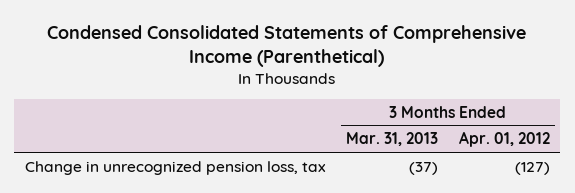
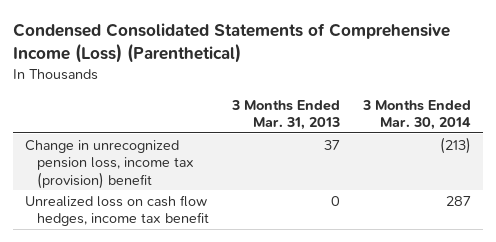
- Condensed Consolidated Statements of Comprehensive Income (Parenthetical)
+ Condensed Consolidated Statements of Comprehensive Income (Loss) (Parenthetical)
- | 3 Months Ended Mar. 31, 2013 | 3 Months Ended Apr. 01, 2012
+ | 3 Months Ended Mar. 31, 2013 | 3 Months Ended Mar. 30, 2014
- Change in unrecognized pension loss, tax | (37) | (127)
+ Change in unrecognized pension loss, income tax (provision) benefit | 37 | (213)
+ Unrealized loss on cash flow hedges, income tax benefit | 0 | 287

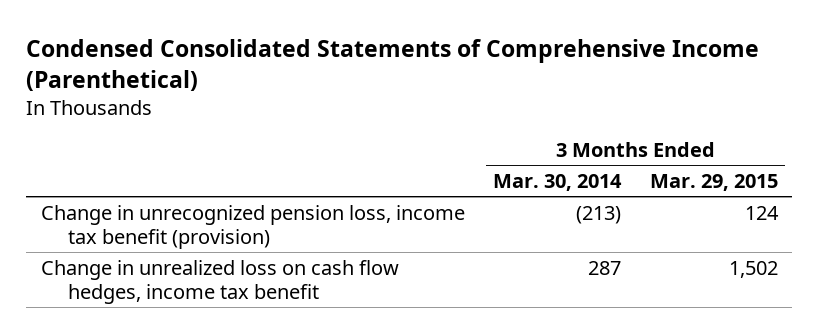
- Condensed Consolidated Statements of Comprehensive Income (Loss) (Parenthetical)
+ Condensed Consolidated Statements of Comprehensive Income (Parenthetical)
- | 3 Months Ended Mar. 31, 2013 | 3 Months Ended Mar. 30, 2014
+ | 3 Months Ended Mar. 30, 2014 | 3 Months Ended Mar. 29, 2015
- Change in unrecognized pension loss, income tax (provision) benefit | 37 | (213)
- Unrealized loss on cash flow hedges, income tax benefit | 0 | 287
+ Change in unrecognized pension loss, income tax benefit (provision) | (213) | 124
+ Change in unrealized loss on cash flow hedges, income tax benefit | 287 | 1,502

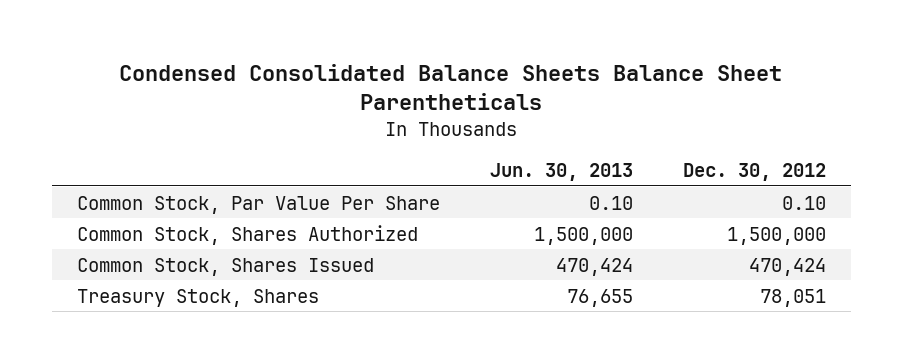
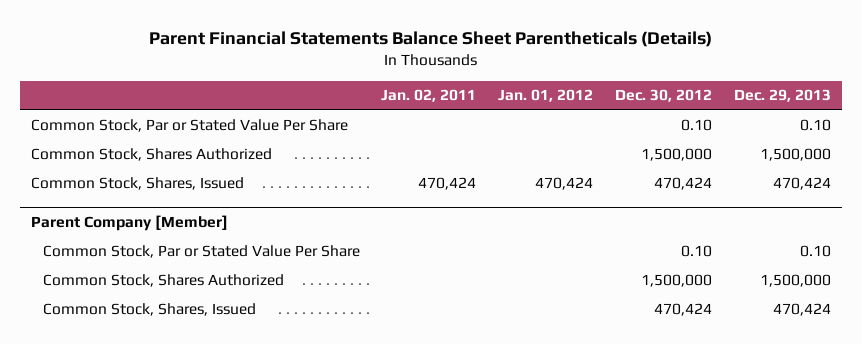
- Condensed Consolidated Balance Sheets Balance Sheet Parentheticals
+ Parent Financial Statements Balance Sheet Parentheticals (Details)
- | Jun. 30, 2013 | Dec. 30, 2012
+ | Jan. 02, 2011 | Jan. 01, 2012 | Dec. 30, 2012 | Dec. 29, 2013
- Common Stock, Par Value Per Share | 0.10 | 0.10
+ Common Stock, Par or Stated Value Per Share | | | 0.10 | 0.10
- Common Stock, Shares Issued | 470,424 | 470,424
- Treasury Stock, Shares | 76,655 | 78,051
+ Common Stock, Shares, Issued | 470,424 | 470,424 | 470,424 | 470,424
+ Parent Company [Member]
+ Common Stock, Par or Stated Value Per Share | | | 0.10 | 0.10
+ Common Stock, Shares Authorized | | | 1,500,000 | 1,500,000
+ Common Stock, Shares, Issued | | | 470,424 | 470,424

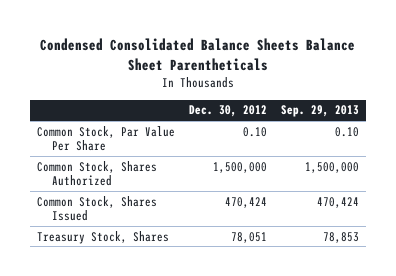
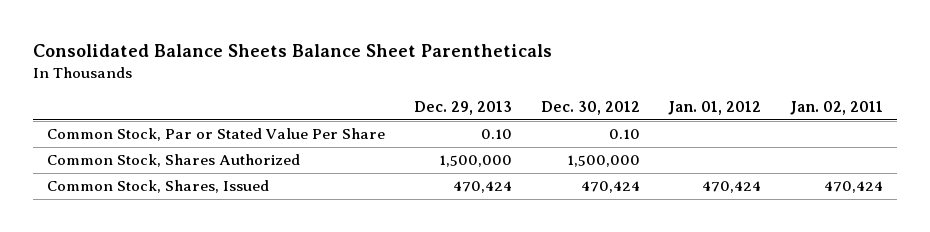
- Condensed Consolidated Balance Sheets Balance Sheet Parentheticals
+ Consolidated Balance Sheets Balance Sheet Parentheticals
- | Dec. 30, 2012 | Sep. 29, 2013
+ | Dec. 29, 2013 | Dec. 30, 2012 | Jan. 01, 2012 | Jan. 02, 2011
- Common Stock, Par Value Per Share | 0.10 | 0.10
+ Common Stock, Par or Stated Value Per Share | 0.10 | 0.10 | |
- Common Stock, Shares Issued | 470,424 | 470,424
- Treasury Stock, Shares | 78,051 | 78,853
+ Common Stock, Shares, Issued | 470,424 | 470,424 | 470,424 | 470,424

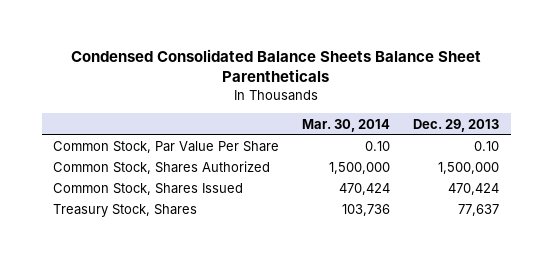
- Consolidated Balance Sheets Balance Sheet Parentheticals
+ Condensed Consolidated Balance Sheets Balance Sheet Parentheticals
- | Dec. 29, 2013 | Dec. 30, 2012 | Jan. 01, 2012 | Jan. 02, 2011
+ | Mar. 30, 2014 | Dec. 29, 2013
- Common Stock, Par or Stated Value Per Share | 0.10 | 0.10 | |
+ Common Stock, Par Value Per Share | 0.10 | 0.10
- Common Stock, Shares, Issued | 470,424 | 470,424 | 470,424 | 470,424
+ Common Stock, Shares Issued | 470,424 | 470,424
+ Treasury Stock, Shares | 103,736 | 77,637

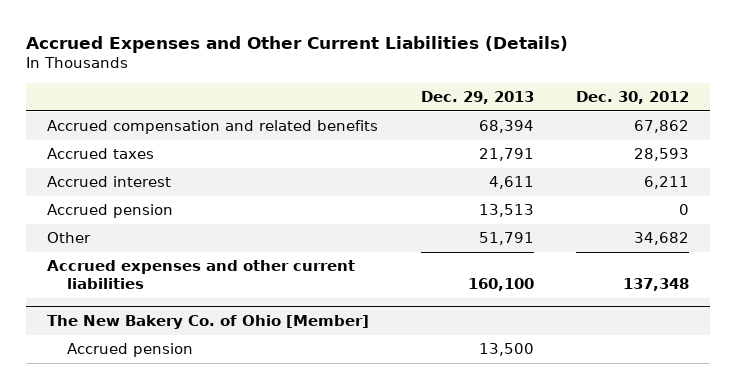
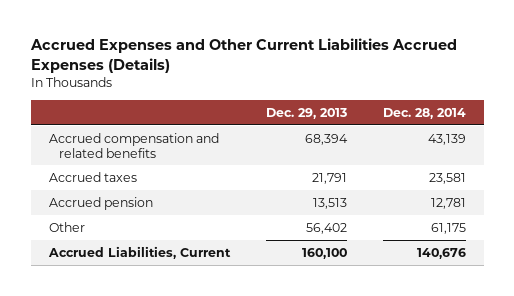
- Accrued Expenses and Other Current Liabilities (Details)
+ Accrued Expenses and Other Current Liabilities Accrued Expenses (Details)
- | Dec. 29, 2013 | Dec. 30, 2012
+ | Dec. 29, 2013 | Dec. 28, 2014
- Accrued interest | 4,611 | 6,211
- Other | 51,791 | 34,682
- Accrued expenses and other current liabilities | 160,100 | 137,348
- The New Bakery Co. of Ohio [Member]
- Accrued pension | 13,500 |
+ Other | 56,402 | 61,175
+ Accrued Liabilities, Current | 160,100 | 140,676

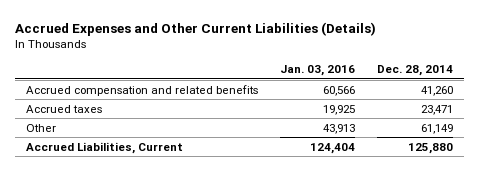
- Accrued Expenses and Other Current Liabilities Accrued Expenses (Details)
+ Accrued Expenses and Other Current Liabilities (Details)
- | Dec. 29, 2013 | Dec. 28, 2014
+ | Jan. 03, 2016 | Dec. 28, 2014
- Accrued compensation and related benefits | 68,394 | 43,139
- Accrued taxes | 21,791 | 23,581
- Accrued pension | 13,513 | 12,781
- Other | 56,402 | 61,175
- Accrued Liabilities, Current | 160,100 | 140,676
+ Accrued compensation and related benefits | 60,566 | 41,260
+ Accrued taxes | 19,925 | 23,471
+ Other | 43,913 | 61,149
+ Accrued Liabilities, Current | 124,404 | 125,880

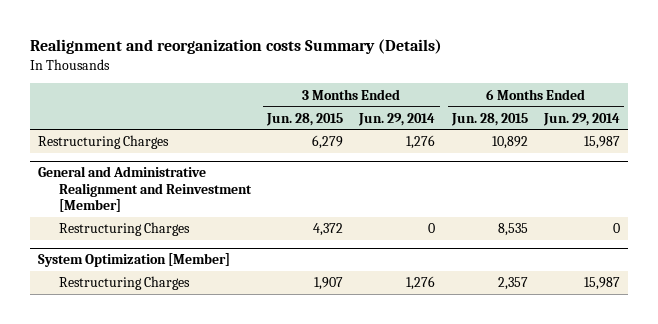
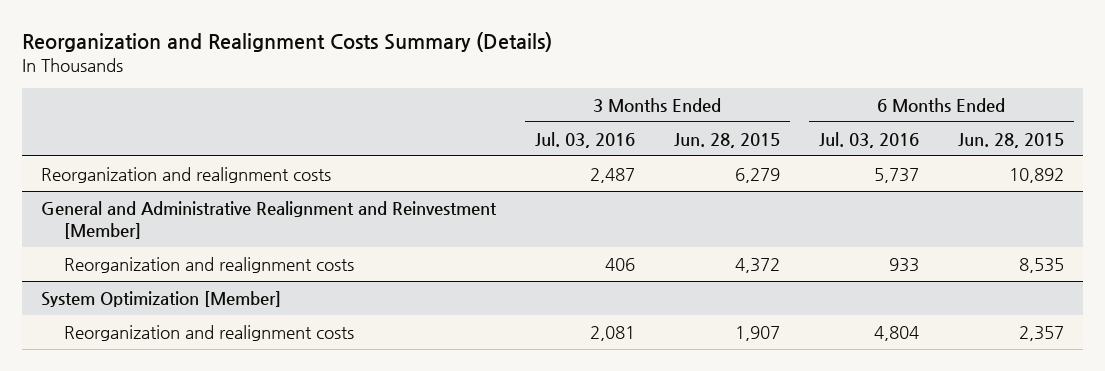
- Realignment and reorganization costs Summary (Details)
+ Reorganization and Realignment Costs Summary (Details)
- | 3 Months Ended Jun. 28, 2015 | 3 Months Ended Jun. 29, 2014 | 6 Months Ended Jun. 28, 2015 | 6 Months Ended Jun. 29, 2014
+ | 3 Months Ended Jul. 03, 2016 | 3 Months Ended Jun. 28, 2015 | 6 Months Ended Jul. 03, 2016 | 6 Months Ended Jun. 28, 2015
- Restructuring Charges | 6,279 | 1,276 | 10,892 | 15,987
+ Reorganization and realignment costs | 2,487 | 6,279 | 5,737 | 10,892
@ General and Administrative Realignment and Reinvestment [Member]
- Restructuring Charges | 4,372 | 0 | 8,535 | 0
+ Reorganization and realignment costs | 406 | 4,372 | 933 | 8,535
@ System Optimization [Member]
- Restructuring Charges | 1,907 | 1,276 | 2,357 | 15,987
+ Reorganization and realignment costs | 2,081 | 1,907 | 4,804 | 2,357

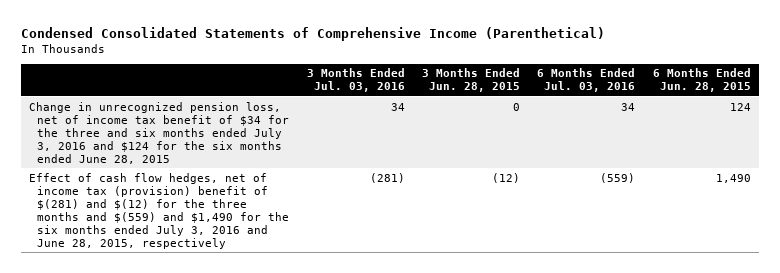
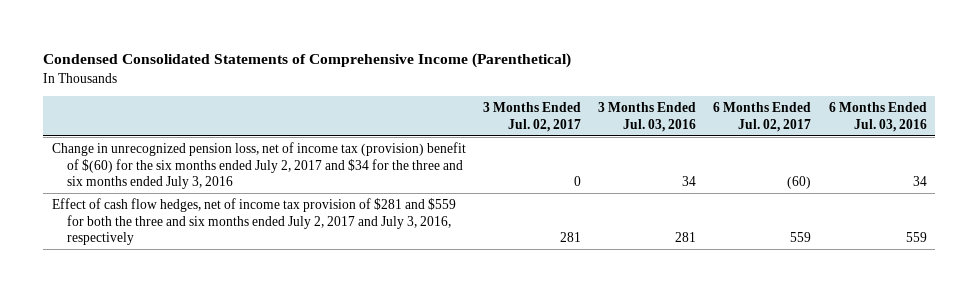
- | 3 Months Ended Jul. 03, 2016 | 3 Months Ended Jun. 28, 2015 | 6 Months Ended Jul. 03, 2016 | 6 Months Ended Jun. 28, 2015
+ | 3 Months Ended Jul. 02, 2017 | 3 Months Ended Jul. 03, 2016 | 6 Months Ended Jul. 02, 2017 | 6 Months Ended Jul. 03, 2016
- Change in unrecognized pension loss, net of income tax benefit of $34 for the three and six months ended July 3, 2016 and $124 for the six months ended June 28, 2015 | 34 | 0 | 34 | 124
- Effect of cash flow hedges, net of income tax (provision) benefit of $(281) and $(12) for the three months and $(559) and $1,490 for the six months ended July 3, 2016 and June 28, 2015, respectively | (281) | (12) | (559) | 1,490
+ Change in unrecognized pension loss, net of income tax (provision) benefit of $(60) for the six months ended July 2, 2017 and $34 for the three and six months ended July 3, 2016 | 0 | 34 | (60) | 34
+ Effect of cash flow hedges, net of income tax provision of $281 and $559 for both the three and six months ended July 2, 2017 and July 3, 2016, respectively | 281 | 281 | 559 | 559

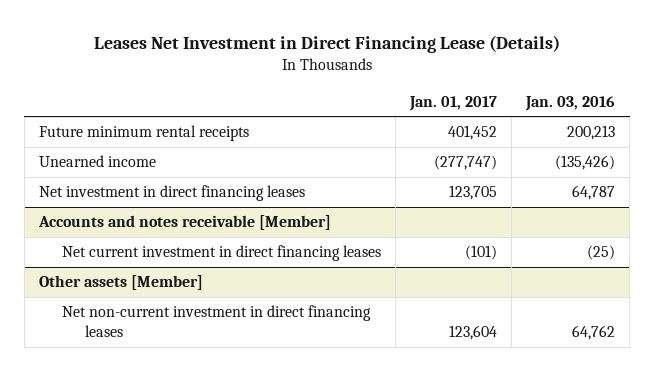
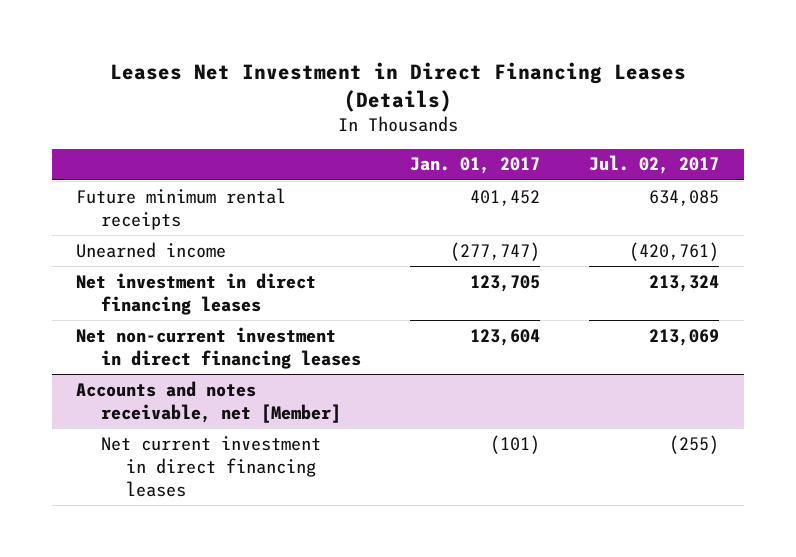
- Leases Net Investment in Direct Financing Lease (Details)
+ Leases Net Investment in Direct Financing Leases (Details)
- | Jan. 01, 2017 | Jan. 03, 2016
+ | Jan. 01, 2017 | Jul. 02, 2017
- Accounts and notes receivable [Member]
- Net current investment in direct financing leases | (101) | (25)
- Other assets [Member]
+ Accounts and notes receivable, net [Member]
+ Net current investment in direct financing leases | (101) | (255)

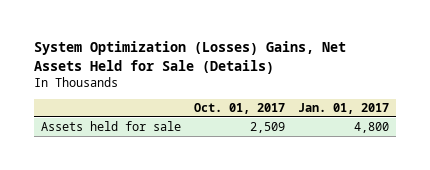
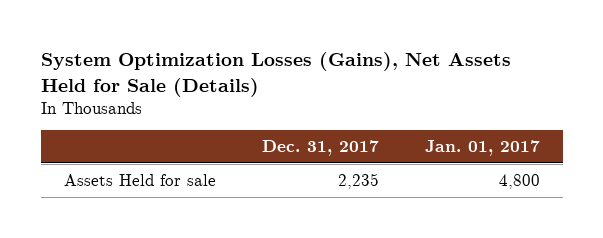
- System Optimization (Losses) Gains, Net Assets Held for Sale (Details)
+ System Optimization Losses (Gains), Net Assets Held for Sale (Details)
- | Oct. 01, 2017 | Jan. 01, 2017
+ | Dec. 31, 2017 | Jan. 01, 2017
- Assets held for sale | 2,509 | 4,800
+ Assets Held for sale | 2,235 | 4,800

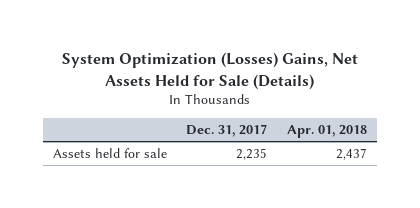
- System Optimization Losses (Gains), Net Assets Held for Sale (Details)
+ System Optimization (Losses) Gains, Net Assets Held for Sale (Details)
- | Dec. 31, 2017 | Jan. 01, 2017
+ | Dec. 31, 2017 | Apr. 01, 2018
- Assets Held for sale | 2,235 | 4,800
+ Assets held for sale | 2,235 | 2,437

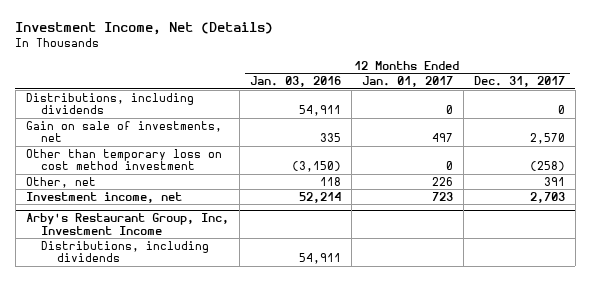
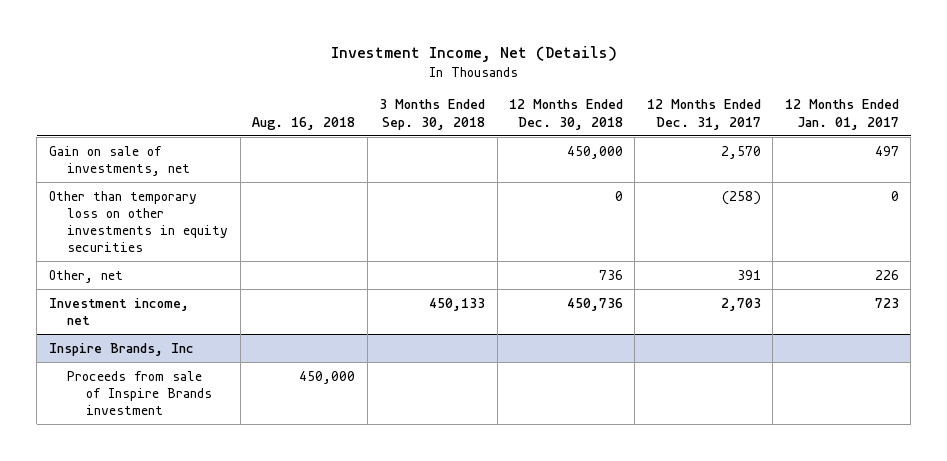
- | 12 Months Ended Jan. 03, 2016 | 12 Months Ended Jan. 01, 2017 | 12 Months Ended Dec. 31, 2017
+ | Aug. 16, 2018 | 3 Months Ended Sep. 30, 2018 | 12 Months Ended Dec. 30, 2018 | 12 Months Ended Dec. 31, 2017 | 12 Months Ended Jan. 01, 2017
- Distributions, including dividends | 54,911 | 0 | 0
- Other than temporary loss on cost method investment | (3,150) | 0 | (258)
+ Other than temporary loss on other investments in equity securities | | | 0 | (258) | 0
- Arby's Restaurant Group, Inc, Investment Income
- Distributions, including dividends | 54,911 | |
+ Inspire Brands, Inc
+ Proceeds from sale of Inspire Brands investment | 450,000 | | | |

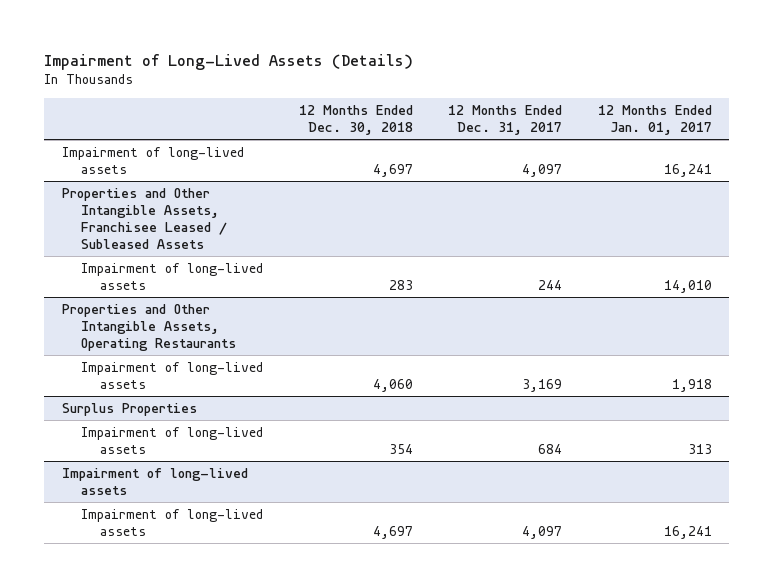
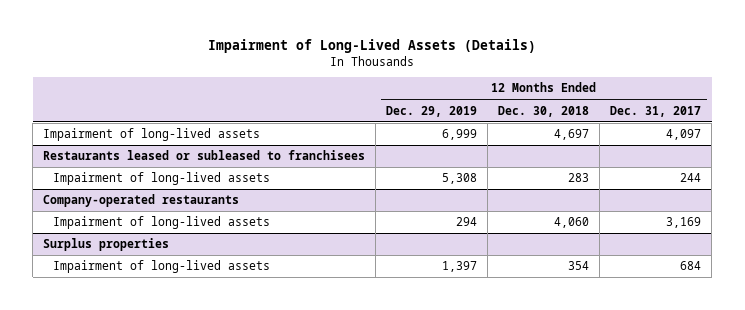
- | 12 Months Ended Dec. 30, 2018 | 12 Months Ended Dec. 31, 2017 | 12 Months Ended Jan. 01, 2017
+ | 12 Months Ended Dec. 29, 2019 | 12 Months Ended Dec. 30, 2018 | 12 Months Ended Dec. 31, 2017
- Properties and Other Intangible Assets, Franchisee Leased / Subleased Assets
+ Restaurants leased or subleased to franchisees
- Properties and Other Intangible Assets, Operating Restaurants
+ Company-operated restaurants
- Surplus Properties
+ Surplus properties
- Impairment of long-lived assets
- Impairment of long-lived assets | 4,697 | 4,097 | 16,241

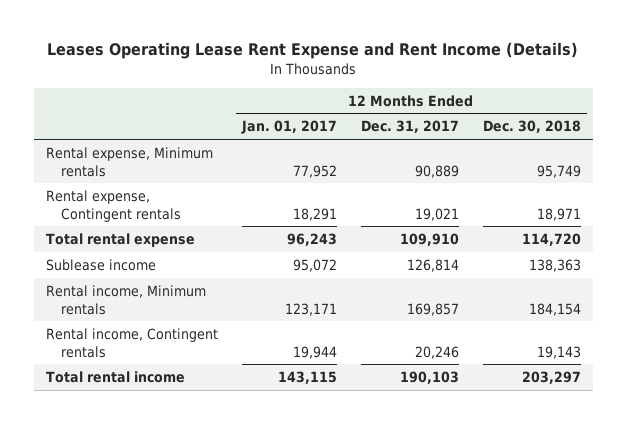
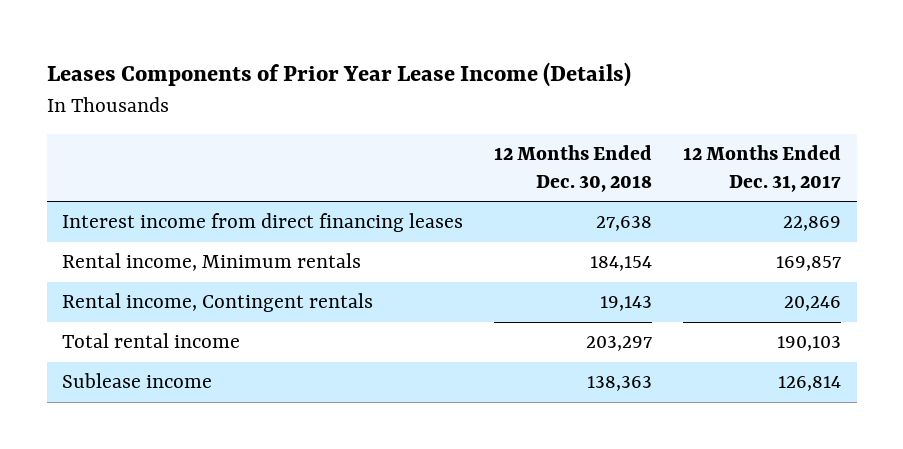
- Leases Operating Lease Rent Expense and Rent Income (Details)
+ Leases Components of Prior Year Lease Income (Details)
- | 12 Months Ended Jan. 01, 2017 | 12 Months Ended Dec. 31, 2017 | 12 Months Ended Dec. 30, 2018
+ | 12 Months Ended Dec. 30, 2018 | 12 Months Ended Dec. 31, 2017
- Rental expense, Minimum rentals | 77,952 | 90,889 | 95,749
- Rental expense, Contingent rentals | 18,291 | 19,021 | 18,971
- Total rental expense | 96,243 | 109,910 | 114,720
+ Interest income from direct financing leases | 27,638 | 22,869
moved down: Sublease income | 138,363 | 126,814

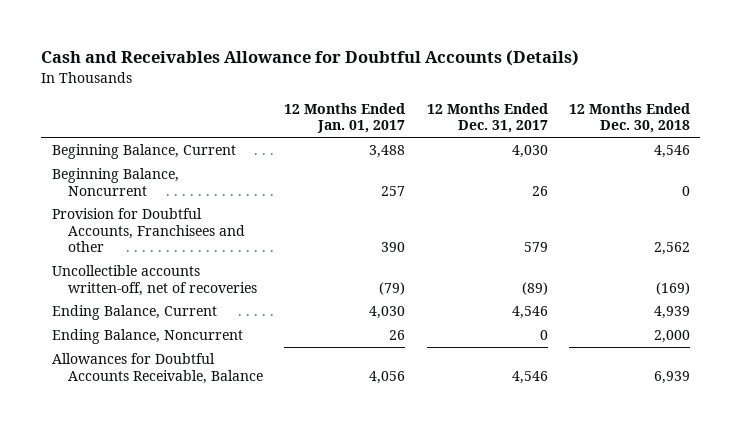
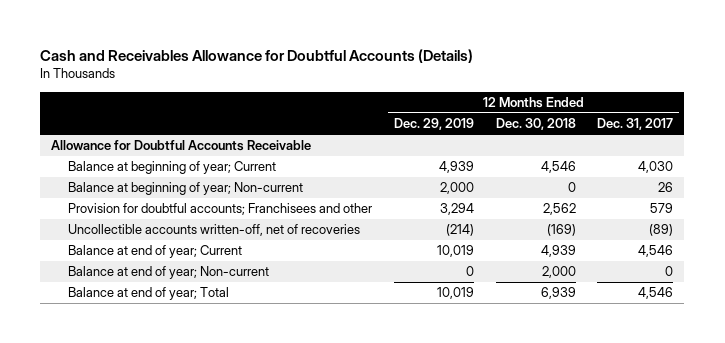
- | 12 Months Ended Jan. 01, 2017 | 12 Months Ended Dec. 31, 2017 | 12 Months Ended Dec. 30, 2018
+ | 12 Months Ended Dec. 29, 2019 | 12 Months Ended Dec. 30, 2018 | 12 Months Ended Dec. 31, 2017
- Beginning Balance, Current | 3,488 | 4,030 | 4,546
- Beginning Balance, Noncurrent | 257 | 26 | 0
- Provision for Doubtful Accounts, Franchisees and other | 390 | 579 | 2,562
+ Allowance for Doubtful Accounts Receivable
+ Balance at beginning of year; Current | 4,939 | 4,546 | 4,030
+ Balance at beginning of year; Non-current | 2,000 | 0 | 26
+ Provision for doubtful accounts; Franchisees and other | 3,294 | 2,562 | 579
- Ending Balance, Current | 4,030 | 4,546 | 4,939
- Ending Balance, Noncurrent | 26 | 0 | 2,000
- Allowances for Doubtful Accounts Receivable, Balance | 4,056 | 4,546 | 6,939
+ Balance at end of year; Current | 10,019 | 4,939 | 4,546
+ Balance at end of year; Non-current | 0 | 2,000 | 0
+ Balance at end of year; Total | 10,019 | 6,939 | 4,546

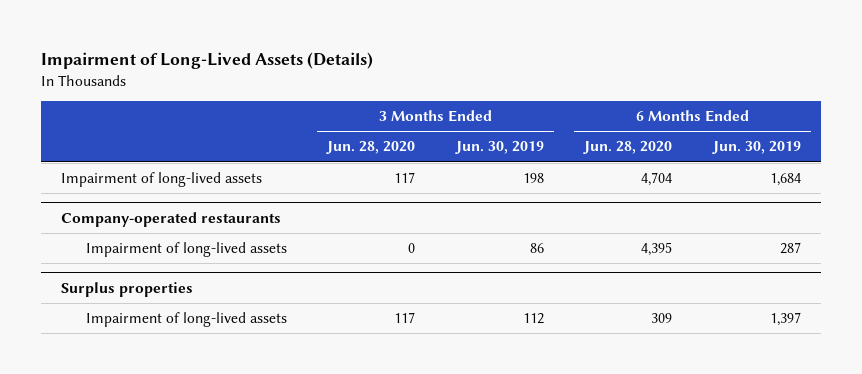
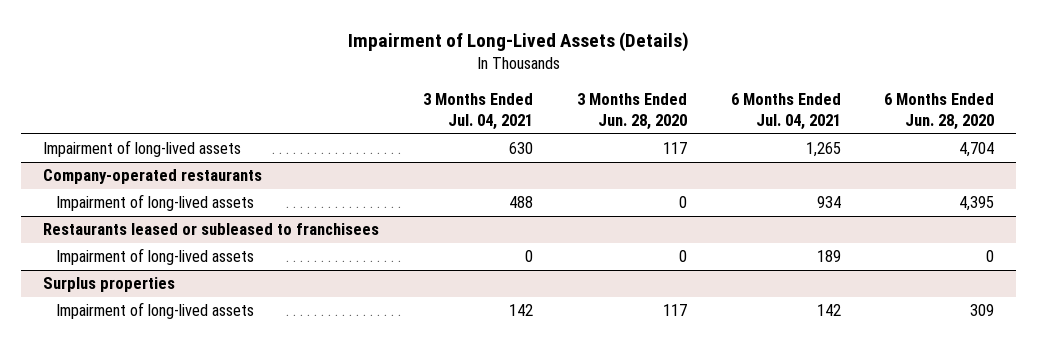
- | 3 Months Ended Jun. 28, 2020 | 3 Months Ended Jun. 30, 2019 | 6 Months Ended Jun. 28, 2020 | 6 Months Ended Jun. 30, 2019
+ | 3 Months Ended Jul. 04, 2021 | 3 Months Ended Jun. 28, 2020 | 6 Months Ended Jul. 04, 2021 | 6 Months Ended Jun. 28, 2020
+ Restaurants leased or subleased to franchisees
+ Impairment of long-lived assets | 0 | 0 | 189 | 0

